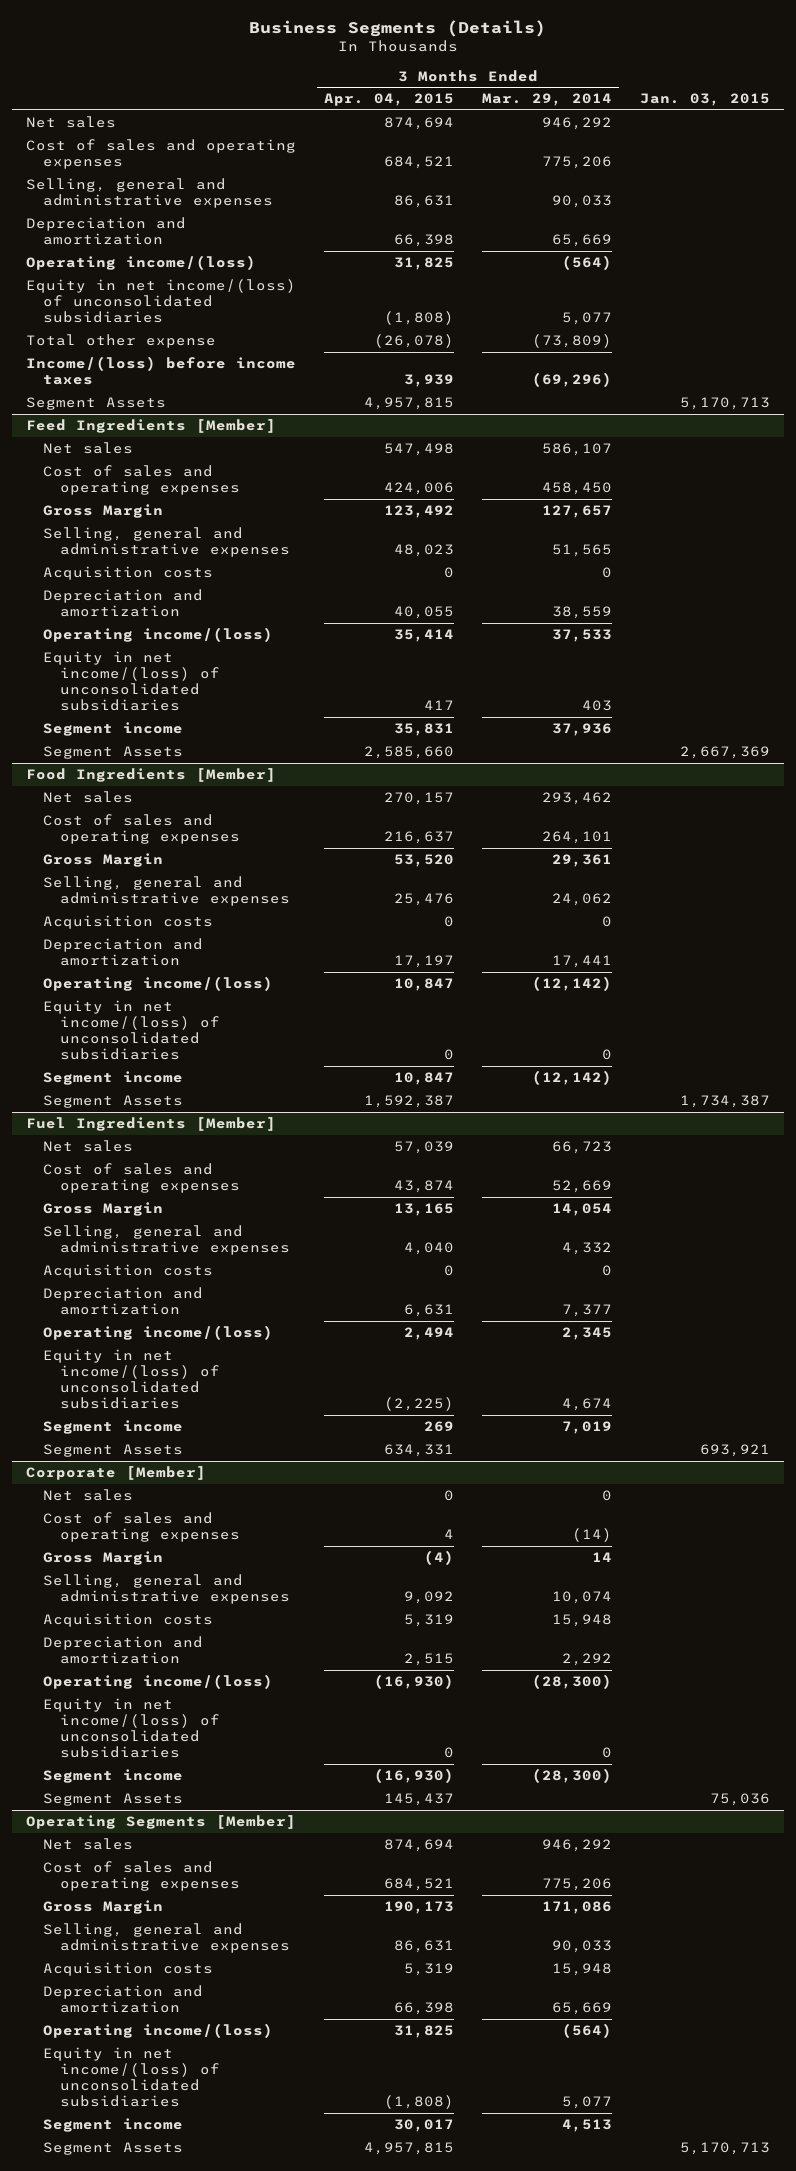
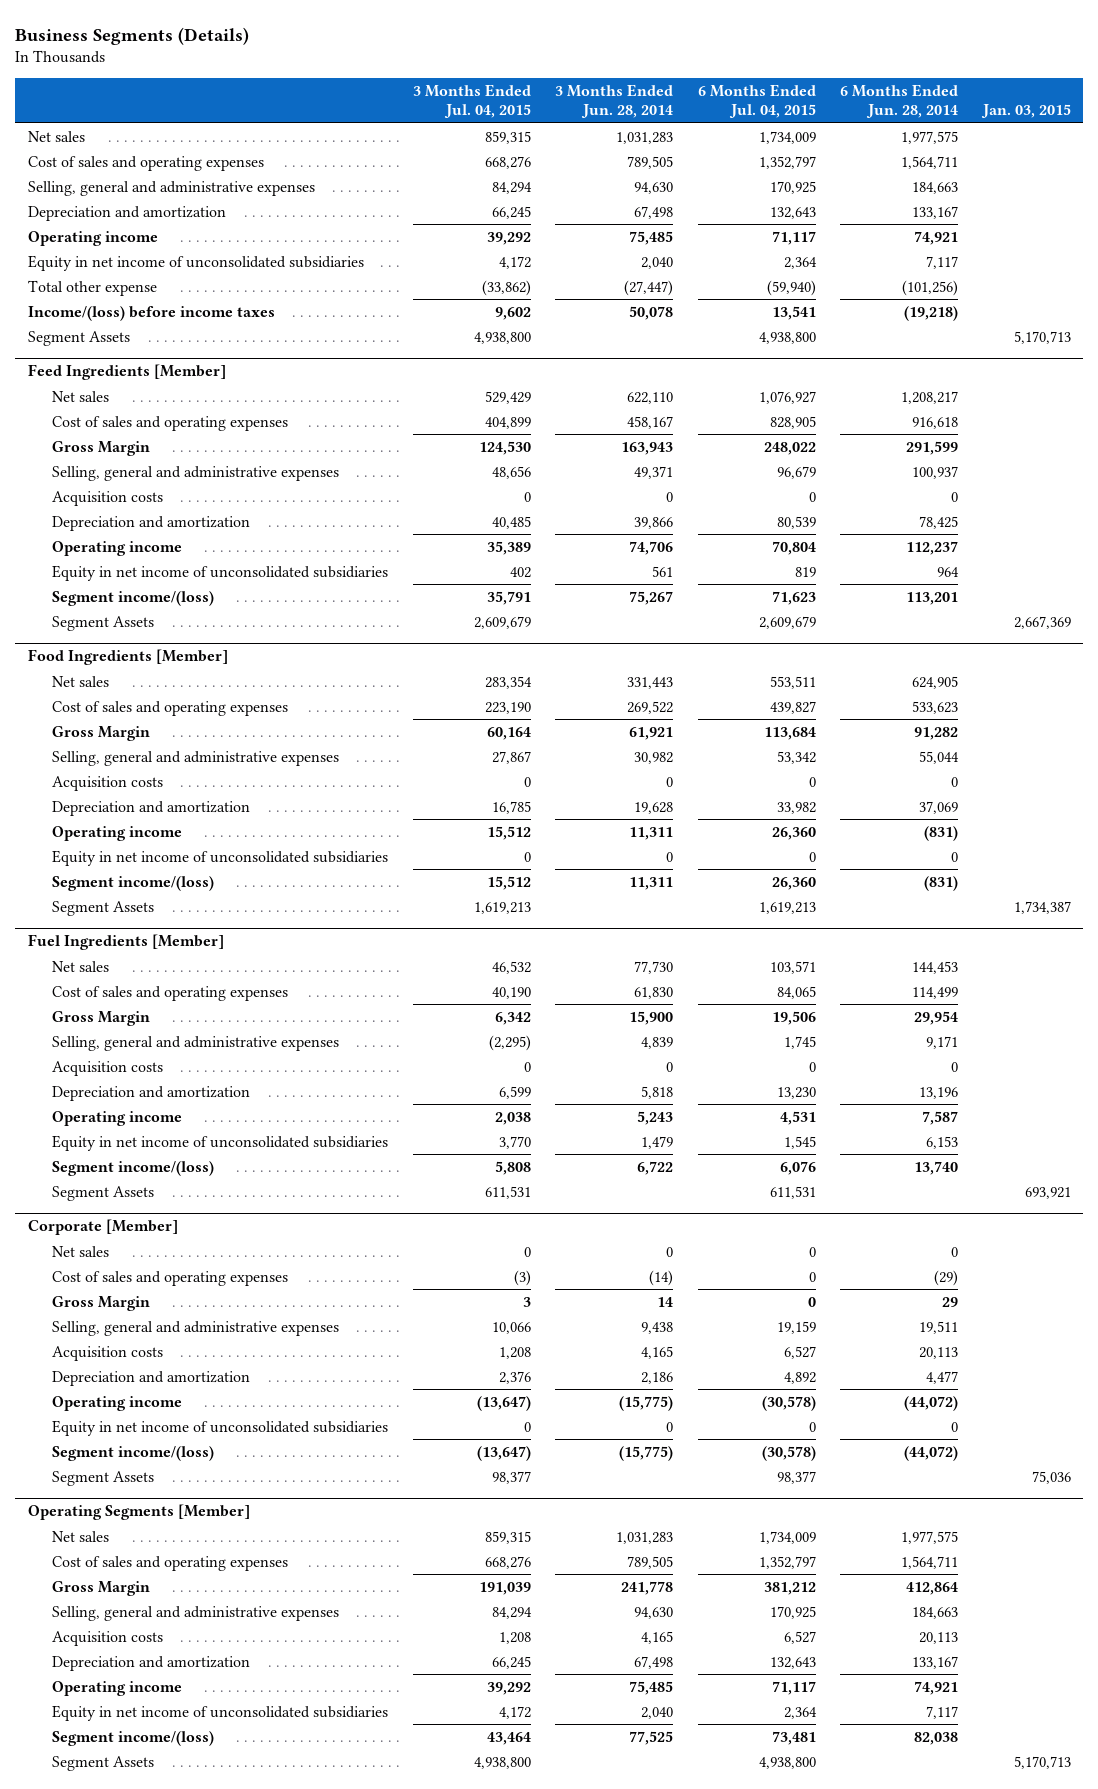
- | 3 Months Ended Apr. 04, 2015 | 3 Months Ended Mar. 29, 2014 | Jan. 03, 2015
+ | 3 Months Ended Jul. 04, 2015 | 3 Months Ended Jun. 28, 2014 | 6 Months Ended Jul. 04, 2015 | 6 Months Ended Jun. 28, 2014 | Jan. 03, 2015
- Operating income/(loss) | 31,825 | (564) |
- Equity in net income/(loss) of unconsolidated subsidiaries | (1,808) | 5,077 |
+ Operating income | 39,292 | 75,485 | 71,117 | 74,921 |
+ Equity in net income of unconsolidated subsidiaries | 4,172 | 2,040 | 2,364 | 7,117 |
@ Feed Ingredients [Member]
- Operating income/(loss) | 35,414 | 37,533 |
- Equity in net income/(loss) of unconsolidated subsidiaries | 417 | 403 |
- Segment income | 35,831 | 37,936 |
+ Operating income | 35,389 | 74,706 | 70,804 | 112,237 |
+ Equity in net income of unconsolidated subsidiaries | 402 | 561 | 819 | 964 |
+ Segment income/(loss) | 35,791 | 75,267 | 71,623 | 113,201 |
@ Food Ingredients [Member]
- Operating income/(loss) | 10,847 | (12,142) |
- Equity in net income/(loss) of unconsolidated subsidiaries | 0 | 0 |
- Segment income | 10,847 | (12,142) |
+ Operating income | 15,512 | 11,311 | 26,360 | (831) |
+ Equity in net income of unconsolidated subsidiaries | 0 | 0 | 0 | 0 |
+ Segment income/(loss) | 15,512 | 11,311 | 26,360 | (831) |
@ Fuel Ingredients [Member]
- Operating income/(loss) | 2,494 | 2,345 |
- Equity in net income/(loss) of unconsolidated subsidiaries | (2,225) | 4,674 |
- Segment income | 269 | 7,019 |
+ Operating income | 2,038 | 5,243 | 4,531 | 7,587 |
+ Equity in net income of unconsolidated subsidiaries | 3,770 | 1,479 | 1,545 | 6,153 |
+ Segment income/(loss) | 5,808 | 6,722 | 6,076 | 13,740 |
@ Corporate [Member]
- Operating income/(loss) | (16,930) | (28,300) |
- Equity in net income/(loss) of unconsolidated subsidiaries | 0 | 0 |
- Segment income | (16,930) | (28,300) |
+ Operating income | (13,647) | (15,775) | (30,578) | (44,072) |
+ Equity in net income of unconsolidated subsidiaries | 0 | 0 | 0 | 0 |
+ Segment income/(loss) | (13,647) | (15,775) | (30,578) | (44,072) |
@ Operating Segments [Member]
- Operating income/(loss) | 31,825 | (564) |
- Equity in net income/(loss) of unconsolidated subsidiaries | (1,808) | 5,077 |
- Segment income | 30,017 | 4,513 |
+ Operating income | 39,292 | 75,485 | 71,117 | 74,921 |
+ Equity in net income of unconsolidated subsidiaries | 4,172 | 2,040 | 2,364 | 7,117 |
+ Segment income/(loss) | 43,464 | 77,525 | 73,481 | 82,038 |

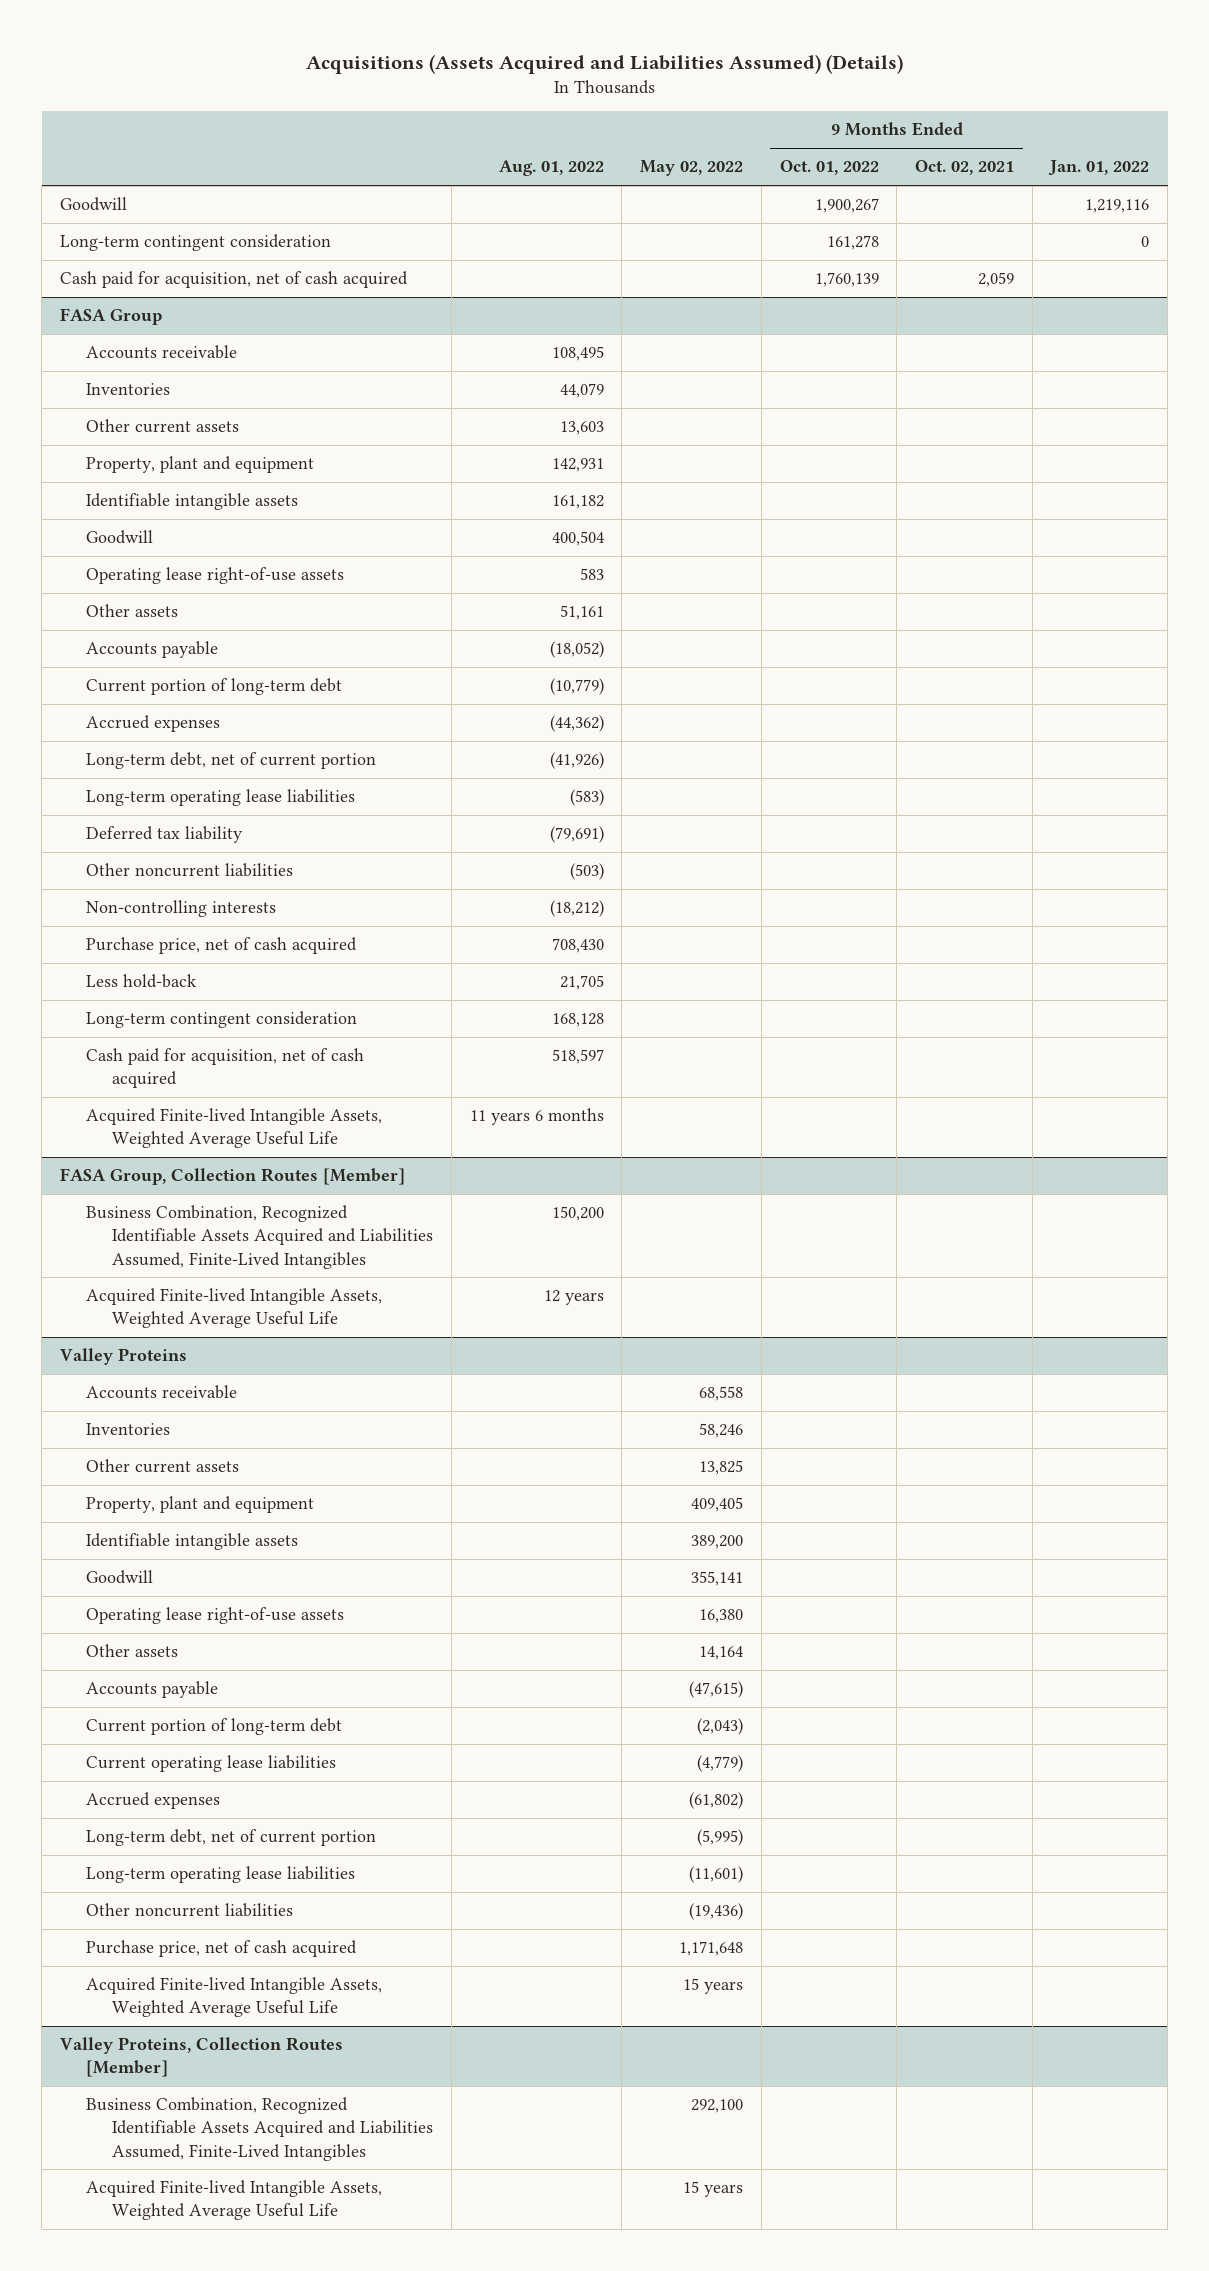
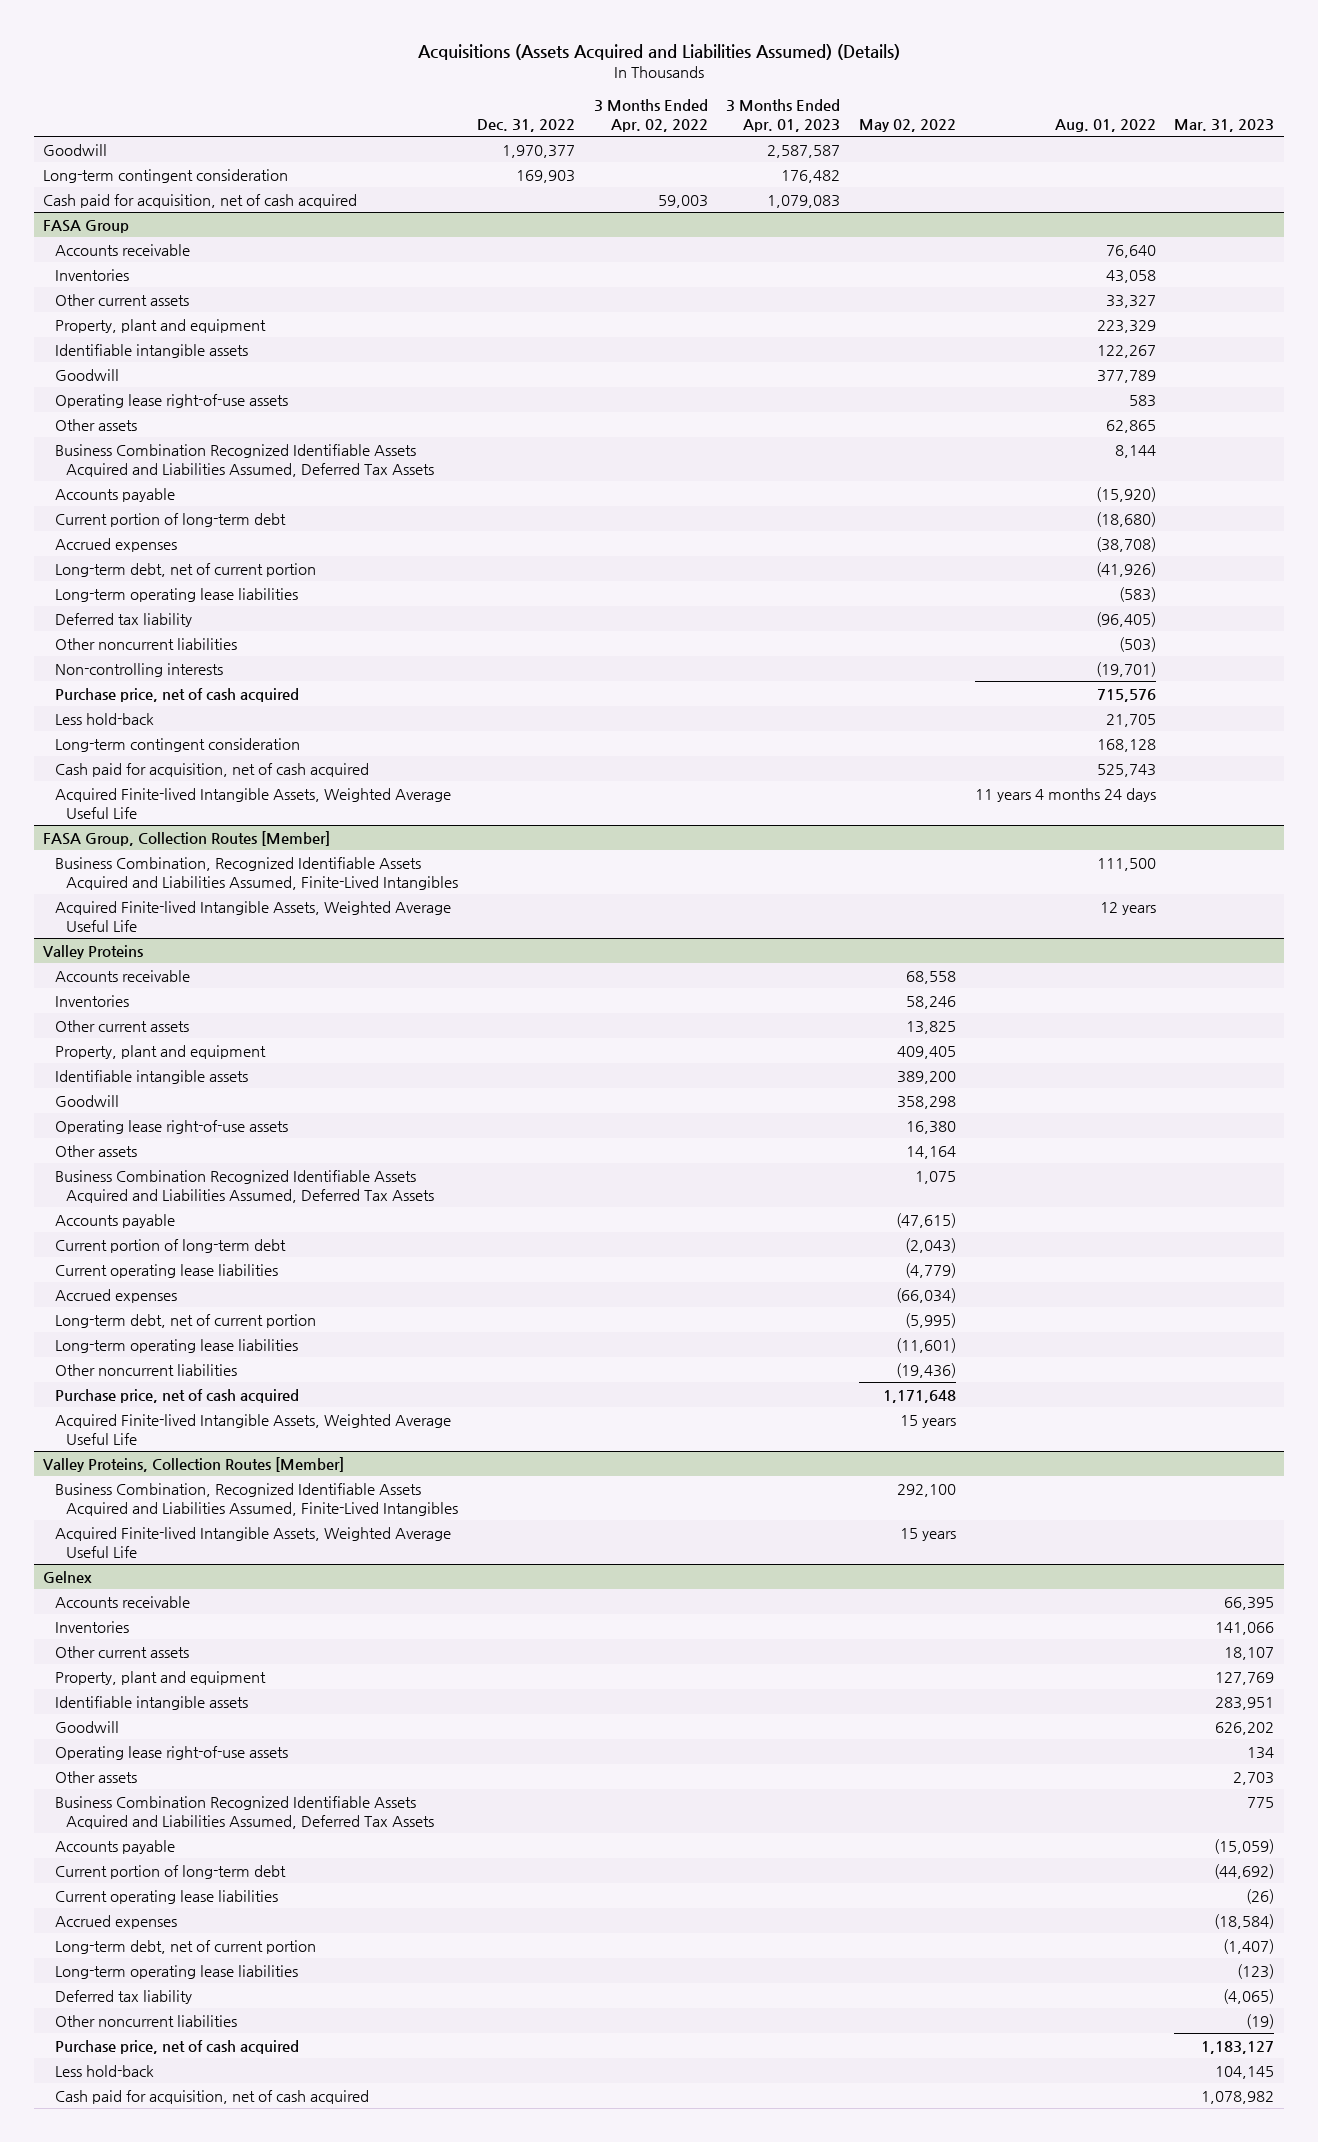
- | Aug. 01, 2022 | May 02, 2022 | 9 Months Ended Oct. 01, 2022 | 9 Months Ended Oct. 02, 2021 | Jan. 01, 2022
+ | Dec. 31, 2022 | 3 Months Ended Apr. 02, 2022 | 3 Months Ended Apr. 01, 2023 | May 02, 2022 | Aug. 01, 2022 | Mar. 31, 2023
@ FASA Group
- Accounts receivable | 108,495 | | | |
- Inventories | 44,079 | | | |
- Other current assets | 13,603 | | | |
- Property, plant and equipment | 142,931 | | | |
- Identifiable intangible assets | 161,182 | | | |
- Goodwill | 400,504 | | | |
+ Accounts receivable | | | | | 76,640 |
+ Inventories | | | | | 43,058 |
+ Other current assets | | | | | 33,327 |
+ Property, plant and equipment | | | | | 223,329 |
+ Identifiable intangible assets | | | | | 122,267 |
+ Goodwill | | | | | 377,789 |
- Other assets | 51,161 | | | |
- Accounts payable | (18,052) | | | |
- Current portion of long-term debt | (10,779) | | | |
- Accrued expenses | (44,362) | | | |
+ Other assets | | | | | 62,865 |
+ Business Combination Recognized Identifiable Assets Acquired and Liabilities Assumed, Deferred Tax Assets | | | | | 8,144 |
+ Accounts payable | | | | | (15,920) |
+ Current portion of long-term debt | | | | | (18,680) |
+ Accrued expenses | | | | | (38,708) |
- Deferred tax liability | (79,691) | | | |
+ Deferred tax liability | | | | | (96,405) |
- Non-controlling interests | (18,212) | | | |
- Purchase price, net of cash acquired | 708,430 | | | |
+ Non-controlling interests | | | | | (19,701) |
+ Purchase price, net of cash acquired | | | | | 715,576 |
- Cash paid for acquisition, net of cash acquired | 518,597 | | | |
- Acquired Finite-lived Intangible Assets, Weighted Average Useful Life | 11 years 6 months | | | |
+ Cash paid for acquisition, net of cash acquired | | | | | 525,743 |
+ Acquired Finite-lived Intangible Assets, Weighted Average Useful Life | | | | | 11 years 4 months 24 days |
@ FASA Group, Collection Routes [Member]
- Business Combination, Recognized Identifiable Assets Acquired and Liabilities Assumed, Finite-Lived Intangibles | 150,200 | | | |
+ Business Combination, Recognized Identifiable Assets Acquired and Liabilities Assumed, Finite-Lived Intangibles | | | | | 111,500 |
@ Valley Proteins
- Goodwill | | 355,141 | | |
+ Goodwill | | | | 358,298 | |
+ Business Combination Recognized Identifiable Assets Acquired and Liabilities Assumed, Deferred Tax Assets | | | | 1,075 | |
- Accrued expenses | | (61,802) | | |
+ Accrued expenses | | | | (66,034) | |
+ Gelnex
+ Accounts receivable | | | | | | 66,395
+ Inventories | | | | | | 141,066
+ Other current assets | | | | | | 18,107
+ Property, plant and equipment | | | | | | 127,769
+ Identifiable intangible assets | | | | | | 283,951
+ Goodwill | | | | | | 626,202
+ Operating lease right-of-use assets | | | | | | 134
+ Other assets | | | | | | 2,703
+ Business Combination Recognized Identifiable Assets Acquired and Liabilities Assumed, Deferred Tax Assets | | | | | | 775
+ Accounts payable | | | | | | (15,059)
+ Current portion of long-term debt | | | | | | (44,692)
+ Current operating lease liabilities | | | | | | (26)
+ Accrued expenses | | | | | | (18,584)
+ Long-term debt, net of current portion | | | | | | (1,407)
+ Long-term operating lease liabilities | | | | | | (123)
+ Deferred tax liability | | | | | | (4,065)
+ Other noncurrent liabilities | | | | | | (19)
+ Purchase price, net of cash acquired | | | | | | 1,183,127
+ Less hold-back | | | | | | 104,145
+ Cash paid for acquisition, net of cash acquired | | | | | | 1,078,982

